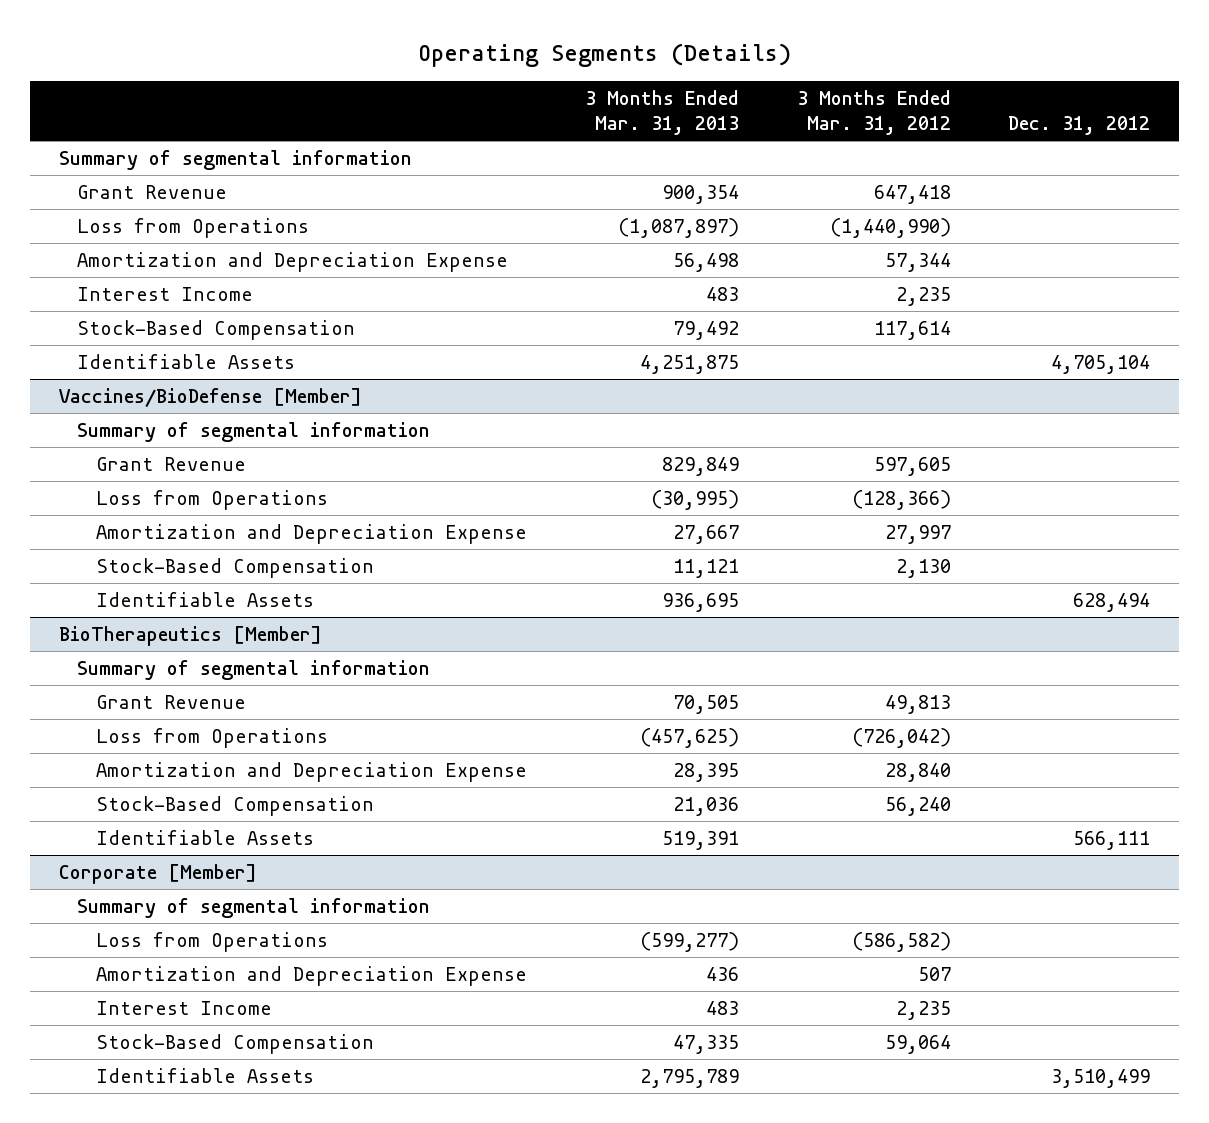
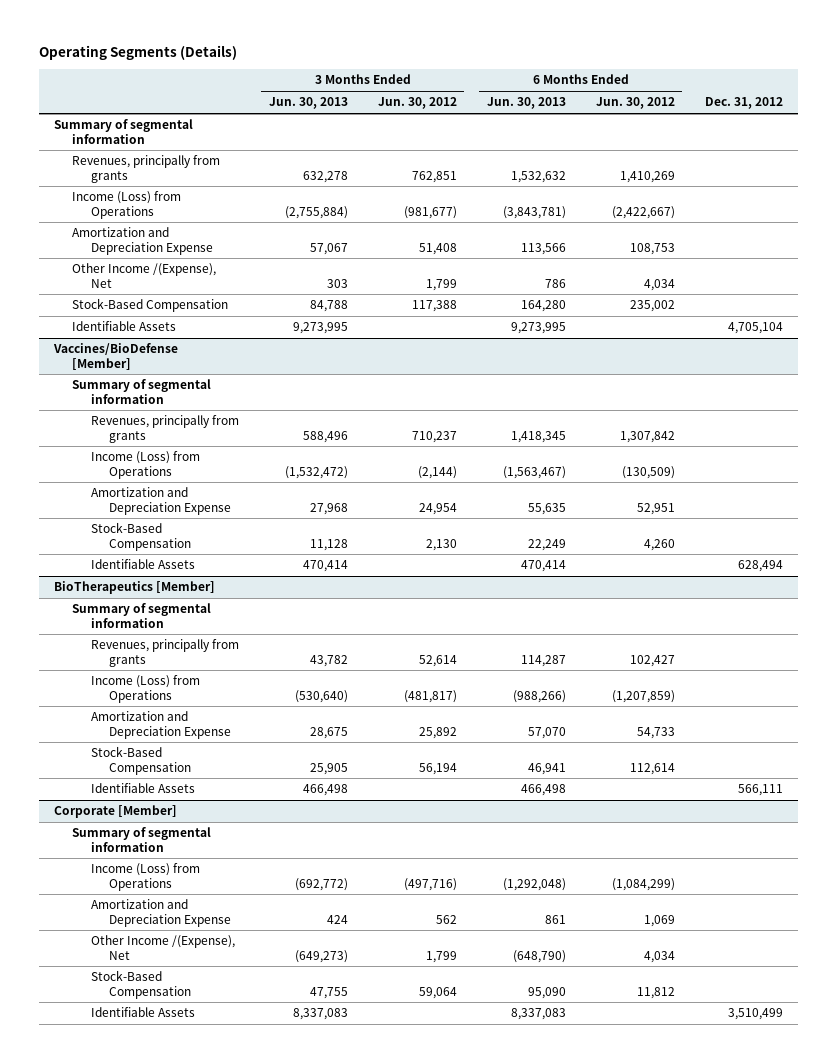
- | 3 Months Ended Mar. 31, 2013 | 3 Months Ended Mar. 31, 2012 | Dec. 31, 2012
+ | 3 Months Ended Jun. 30, 2013 | 3 Months Ended Jun. 30, 2012 | 6 Months Ended Jun. 30, 2013 | 6 Months Ended Jun. 30, 2012 | Dec. 31, 2012
- Grant Revenue | 900,354 | 647,418 |
- Loss from Operations | (1,087,897) | (1,440,990) |
+ Revenues, principally from grants | 632,278 | 762,851 | 1,532,632 | 1,410,269 |
+ Income (Loss) from Operations | (2,755,884) | (981,677) | (3,843,781) | (2,422,667) |
- Interest Income | 483 | 2,235 |
+ Other Income /(Expense), Net | 303 | 1,799 | 786 | 4,034 |
@ Vaccines/BioDefense [Member]
- Grant Revenue | 829,849 | 597,605 |
- Loss from Operations | (30,995) | (128,366) |
+ Revenues, principally from grants | 588,496 | 710,237 | 1,418,345 | 1,307,842 |
+ Income (Loss) from Operations | (1,532,472) | (2,144) | (1,563,467) | (130,509) |
@ BioTherapeutics [Member]
- Grant Revenue | 70,505 | 49,813 |
- Loss from Operations | (457,625) | (726,042) |
+ Revenues, principally from grants | 43,782 | 52,614 | 114,287 | 102,427 |
+ Income (Loss) from Operations | (530,640) | (481,817) | (988,266) | (1,207,859) |
@ Corporate [Member]
- Loss from Operations | (599,277) | (586,582) |
+ Income (Loss) from Operations | (692,772) | (497,716) | (1,292,048) | (1,084,299) |
- Interest Income | 483 | 2,235 |
+ Other Income /(Expense), Net | (649,273) | 1,799 | (648,790) | 4,034 |

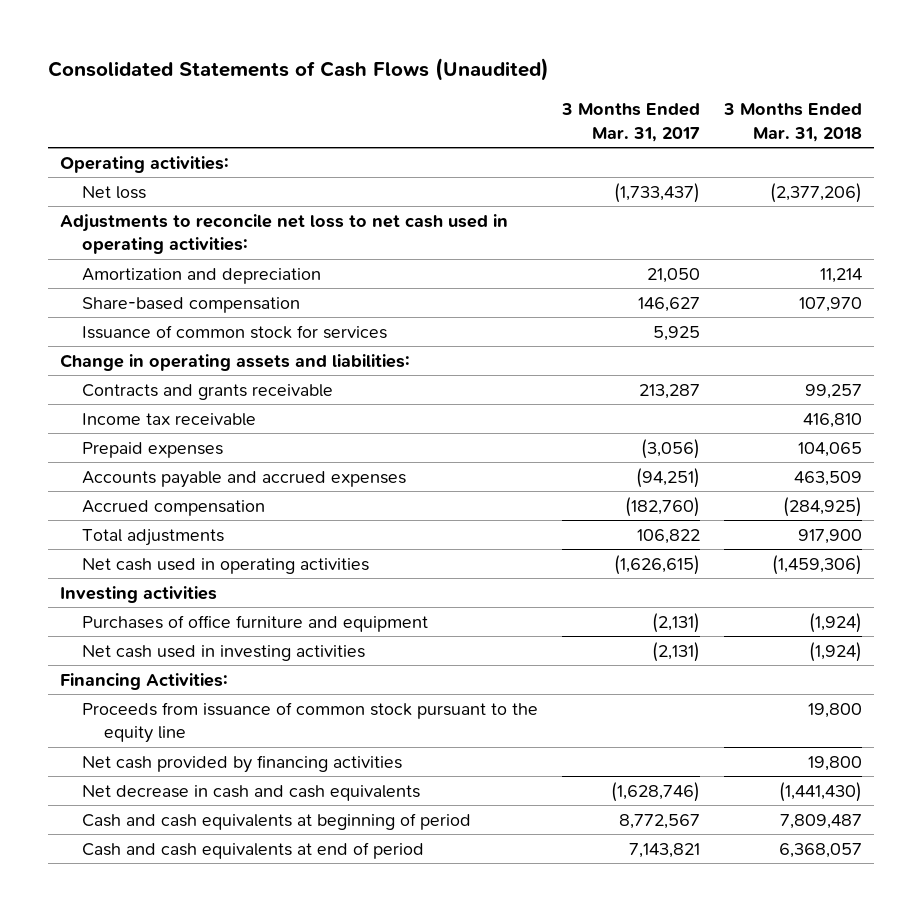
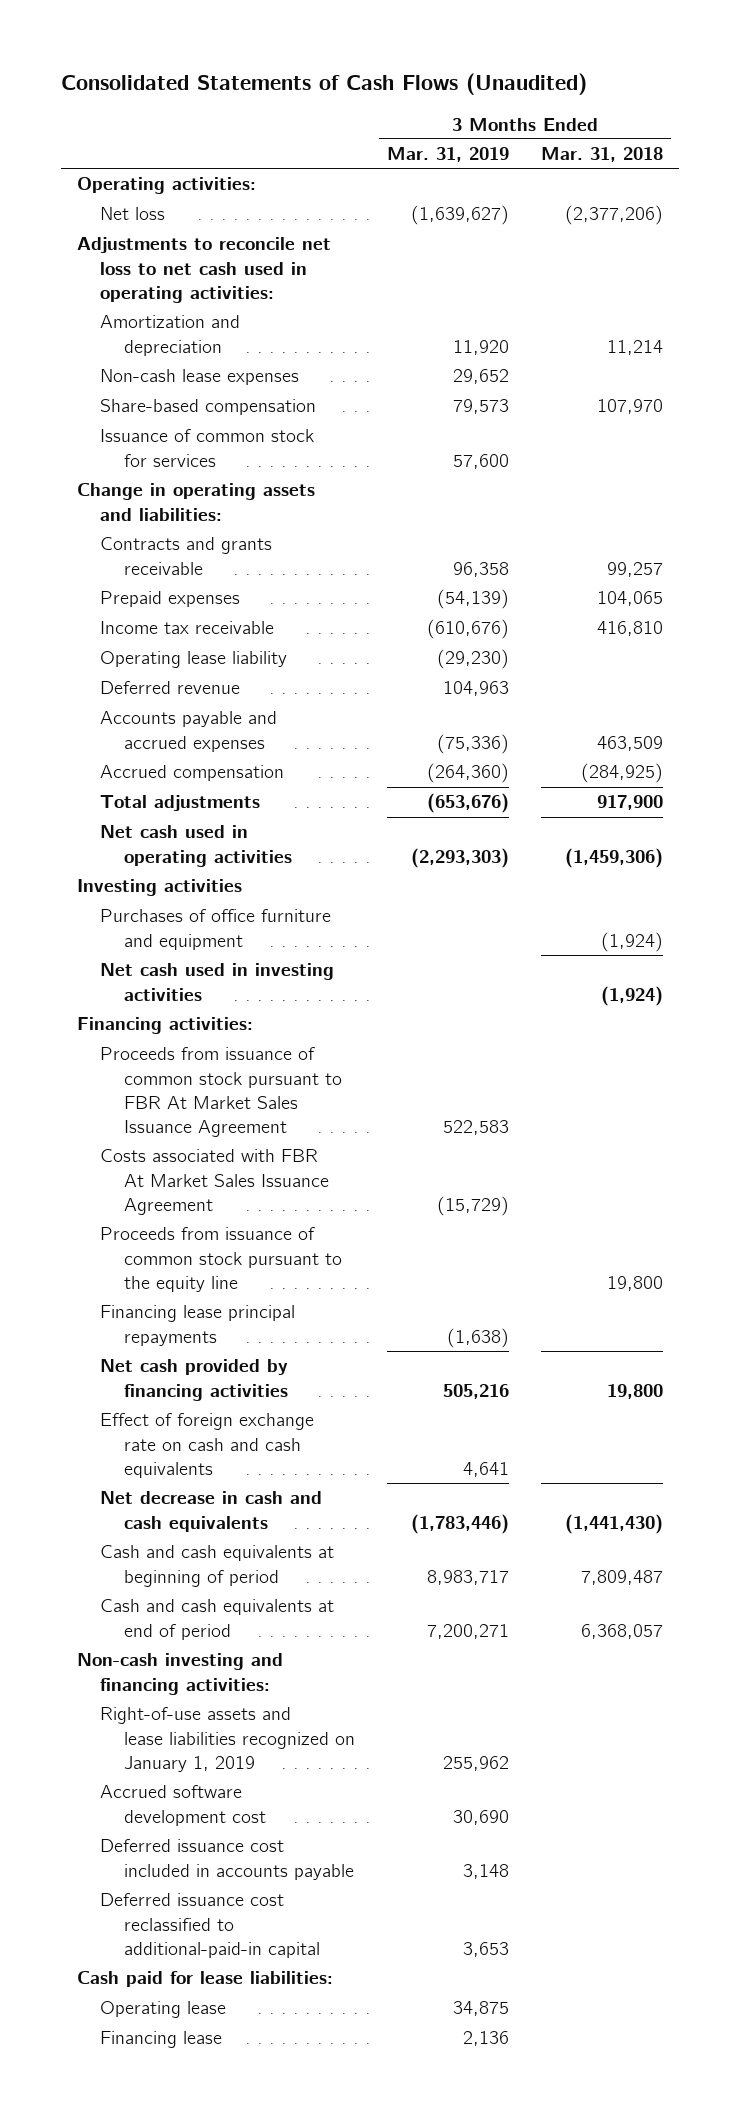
- | 3 Months Ended Mar. 31, 2017 | 3 Months Ended Mar. 31, 2018
+ | 3 Months Ended Mar. 31, 2019 | 3 Months Ended Mar. 31, 2018
+ Non-cash lease expenses | 29,652 |
moved down: Income tax receivable | (610,676) | 416,810
+ Operating lease liability | (29,230) |
+ Deferred revenue | 104,963 |
- Financing Activities:
+ Financing activities:
+ Proceeds from issuance of common stock pursuant to FBR At Market Sales Issuance Agreement | 522,583 |
+ Costs associated with FBR At Market Sales Issuance Agreement | (15,729) |
+ Financing lease principal repayments | (1,638) |
+ Effect of foreign exchange rate on cash and cash equivalents | 4,641 |
+ Non-cash investing and financing activities:
+ Right-of-use assets and lease liabilities recognized on January 1, 2019 | 255,962 |
+ Accrued software development cost | 30,690 |
+ Deferred issuance cost included in accounts payable | 3,148 |
+ Deferred issuance cost reclassified to additional-paid-in capital | 3,653 |
+ Cash paid for lease liabilities:
+ Operating lease | 34,875 |
+ Financing lease | 2,136 |

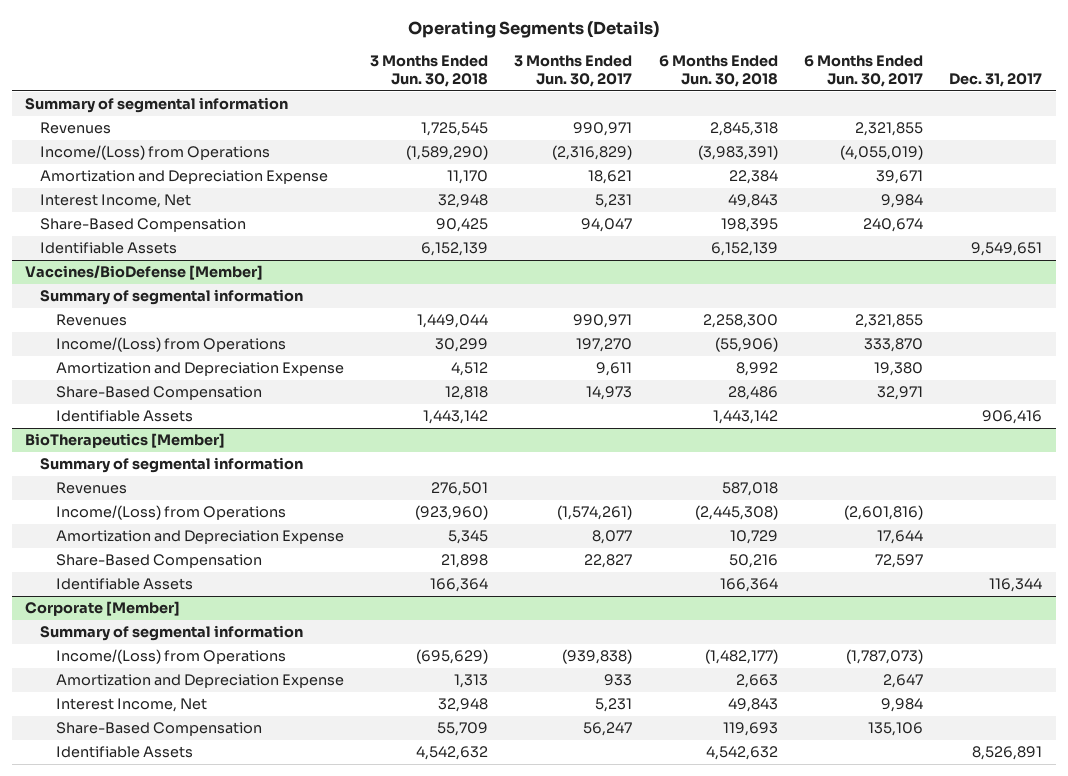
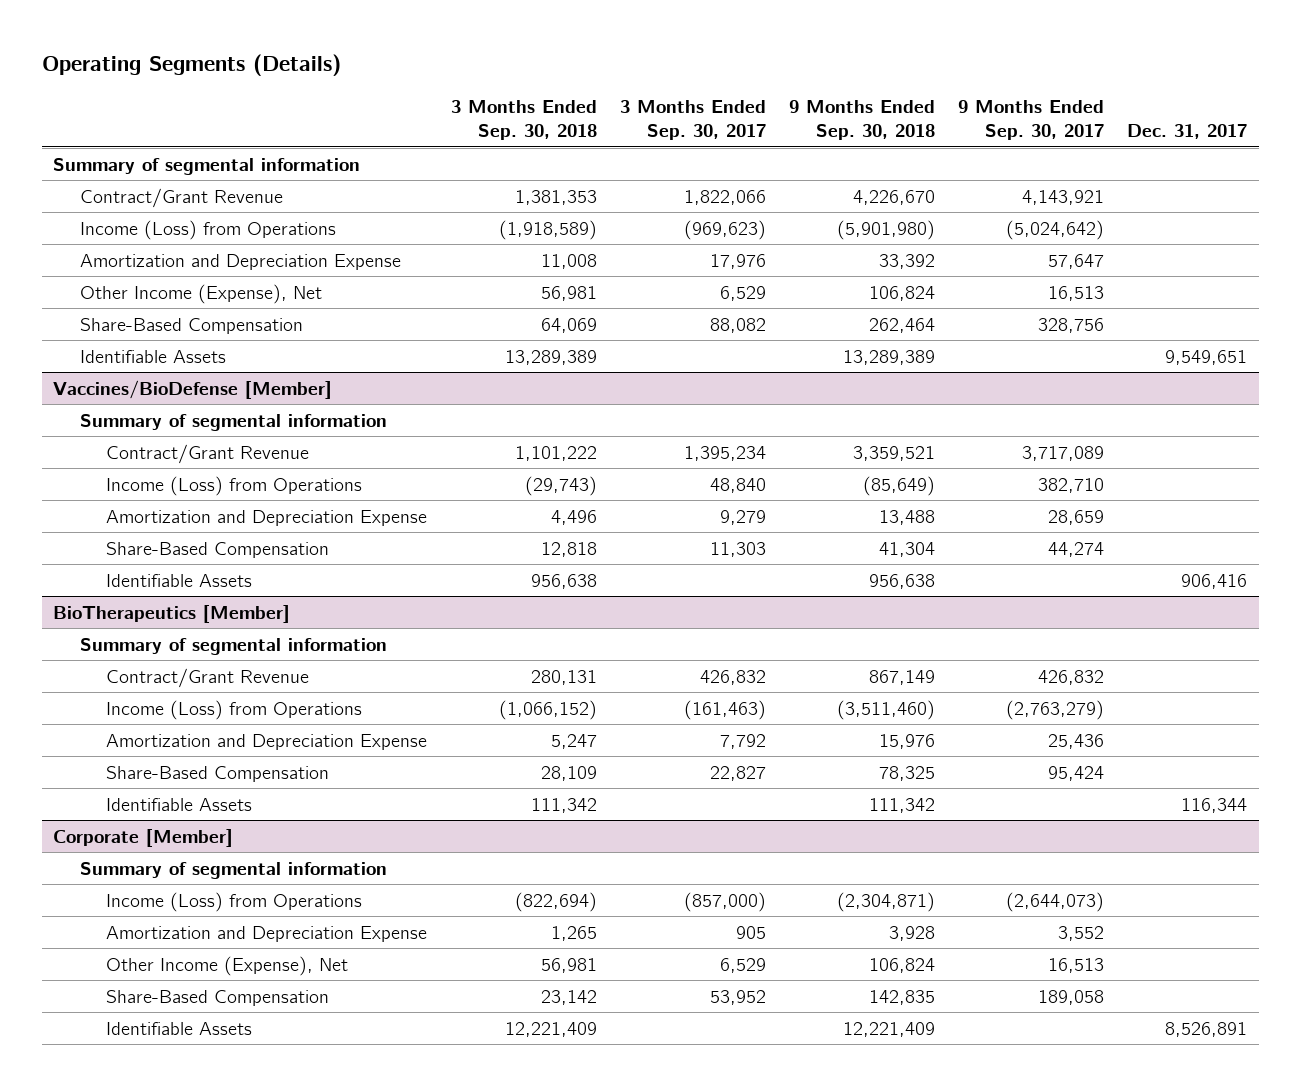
- | 3 Months Ended Jun. 30, 2018 | 3 Months Ended Jun. 30, 2017 | 6 Months Ended Jun. 30, 2018 | 6 Months Ended Jun. 30, 2017 | Dec. 31, 2017
+ | 3 Months Ended Sep. 30, 2018 | 3 Months Ended Sep. 30, 2017 | 9 Months Ended Sep. 30, 2018 | 9 Months Ended Sep. 30, 2017 | Dec. 31, 2017
- Revenues | 1,725,545 | 990,971 | 2,845,318 | 2,321,855 |
- Income/(Loss) from Operations | (1,589,290) | (2,316,829) | (3,983,391) | (4,055,019) |
+ Contract/Grant Revenue | 1,381,353 | 1,822,066 | 4,226,670 | 4,143,921 |
+ Income (Loss) from Operations | (1,918,589) | (969,623) | (5,901,980) | (5,024,642) |
- Interest Income, Net | 32,948 | 5,231 | 49,843 | 9,984 |
+ Other Income (Expense), Net | 56,981 | 6,529 | 106,824 | 16,513 |
@ Vaccines/BioDefense [Member]
- Revenues | 1,449,044 | 990,971 | 2,258,300 | 2,321,855 |
- Income/(Loss) from Operations | 30,299 | 197,270 | (55,906) | 333,870 |
+ Contract/Grant Revenue | 1,101,222 | 1,395,234 | 3,359,521 | 3,717,089 |
+ Income (Loss) from Operations | (29,743) | 48,840 | (85,649) | 382,710 |
@ BioTherapeutics [Member]
- Revenues | 276,501 | | 587,018 | |
- Income/(Loss) from Operations | (923,960) | (1,574,261) | (2,445,308) | (2,601,816) |
+ Contract/Grant Revenue | 280,131 | 426,832 | 867,149 | 426,832 |
+ Income (Loss) from Operations | (1,066,152) | (161,463) | (3,511,460) | (2,763,279) |
@ Corporate [Member]
- Income/(Loss) from Operations | (695,629) | (939,838) | (1,482,177) | (1,787,073) |
+ Income (Loss) from Operations | (822,694) | (857,000) | (2,304,871) | (2,644,073) |
- Interest Income, Net | 32,948 | 5,231 | 49,843 | 9,984 |
+ Other Income (Expense), Net | 56,981 | 6,529 | 106,824 | 16,513 |

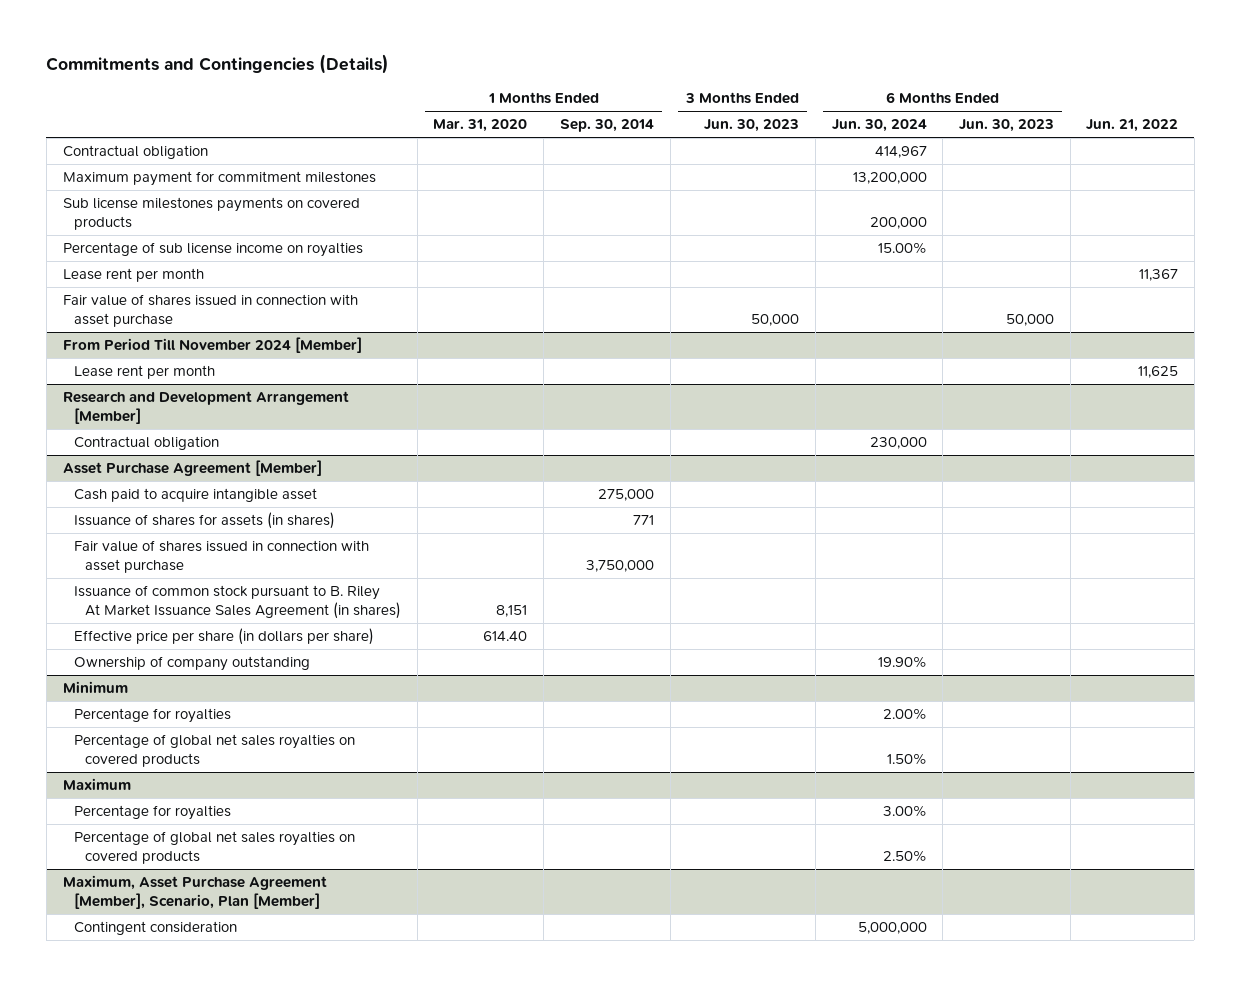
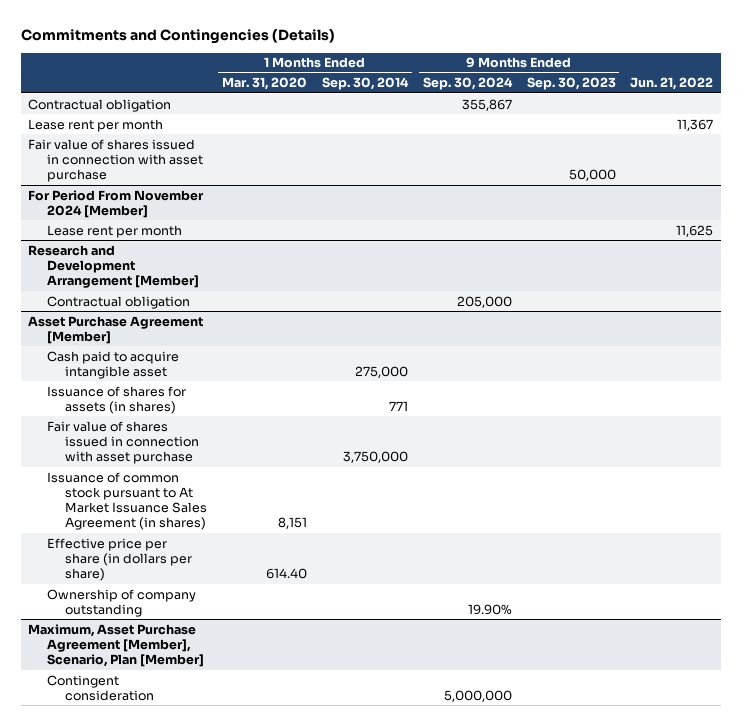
- | 1 Months Ended Mar. 31, 2020 | 1 Months Ended Sep. 30, 2014 | 3 Months Ended Jun. 30, 2023 | 6 Months Ended Jun. 30, 2024 | 6 Months Ended Jun. 30, 2023 | Jun. 21, 2022
+ | 1 Months Ended Mar. 31, 2020 | 1 Months Ended Sep. 30, 2014 | 9 Months Ended Sep. 30, 2024 | 9 Months Ended Sep. 30, 2023 | Jun. 21, 2022
- Maximum payment for commitment milestones | | | | 13,200,000 | |
- Sub license milestones payments on covered products | | | | 200,000 | |
- Percentage of sub license income on royalties | | | | 15.00% | |
- From Period Till November 2024 [Member]
+ For Period From November 2024 [Member]
@ Asset Purchase Agreement [Member]
- Issuance of common stock pursuant to B. Riley At Market Issuance Sales Agreement (in shares) | 8,151 | | | | |
+ Issuance of common stock pursuant to At Market Issuance Sales Agreement (in shares) | 8,151 | | | |
- Minimum
- Percentage for royalties | | | | 2.00% | |
- Percentage of global net sales royalties on covered products | | | | 1.50% | |
- Maximum
- Percentage for royalties | | | | 3.00% | |
- Percentage of global net sales royalties on covered products | | | | 2.50% | |

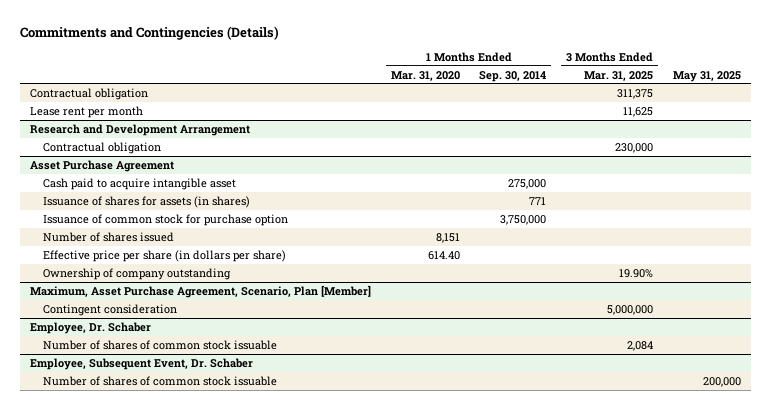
- | 1 Months Ended Mar. 31, 2020 | 1 Months Ended Sep. 30, 2014 | 9 Months Ended Sep. 30, 2024 | 9 Months Ended Sep. 30, 2023 | Jun. 21, 2022
+ | 1 Months Ended Mar. 31, 2020 | 1 Months Ended Sep. 30, 2014 | 3 Months Ended Mar. 31, 2025 | May 31, 2025
- Fair value of shares issued in connection with asset purchase | | | | 50,000 |
- For Period From November 2024 [Member]
- Lease rent per month | | | | | 11,625
- Research and Development Arrangement [Member]
+ Research and Development Arrangement
- Asset Purchase Agreement [Member]
+ Asset Purchase Agreement
- Fair value of shares issued in connection with asset purchase | | 3,750,000 | | |
- Issuance of common stock pursuant to At Market Issuance Sales Agreement (in shares) | 8,151 | | | |
+ Issuance of common stock for purchase option | | 3,750,000 | |
+ Number of shares issued | 8,151 | | |
- Maximum, Asset Purchase Agreement [Member], Scenario, Plan [Member]
+ Maximum, Asset Purchase Agreement, Scenario, Plan [Member]
+ Employee, Dr. Schaber
+ Number of shares of common stock issuable | | | 2,084 |
+ Employee, Subsequent Event, Dr. Schaber
+ Number of shares of common stock issuable | | | | 200,000

